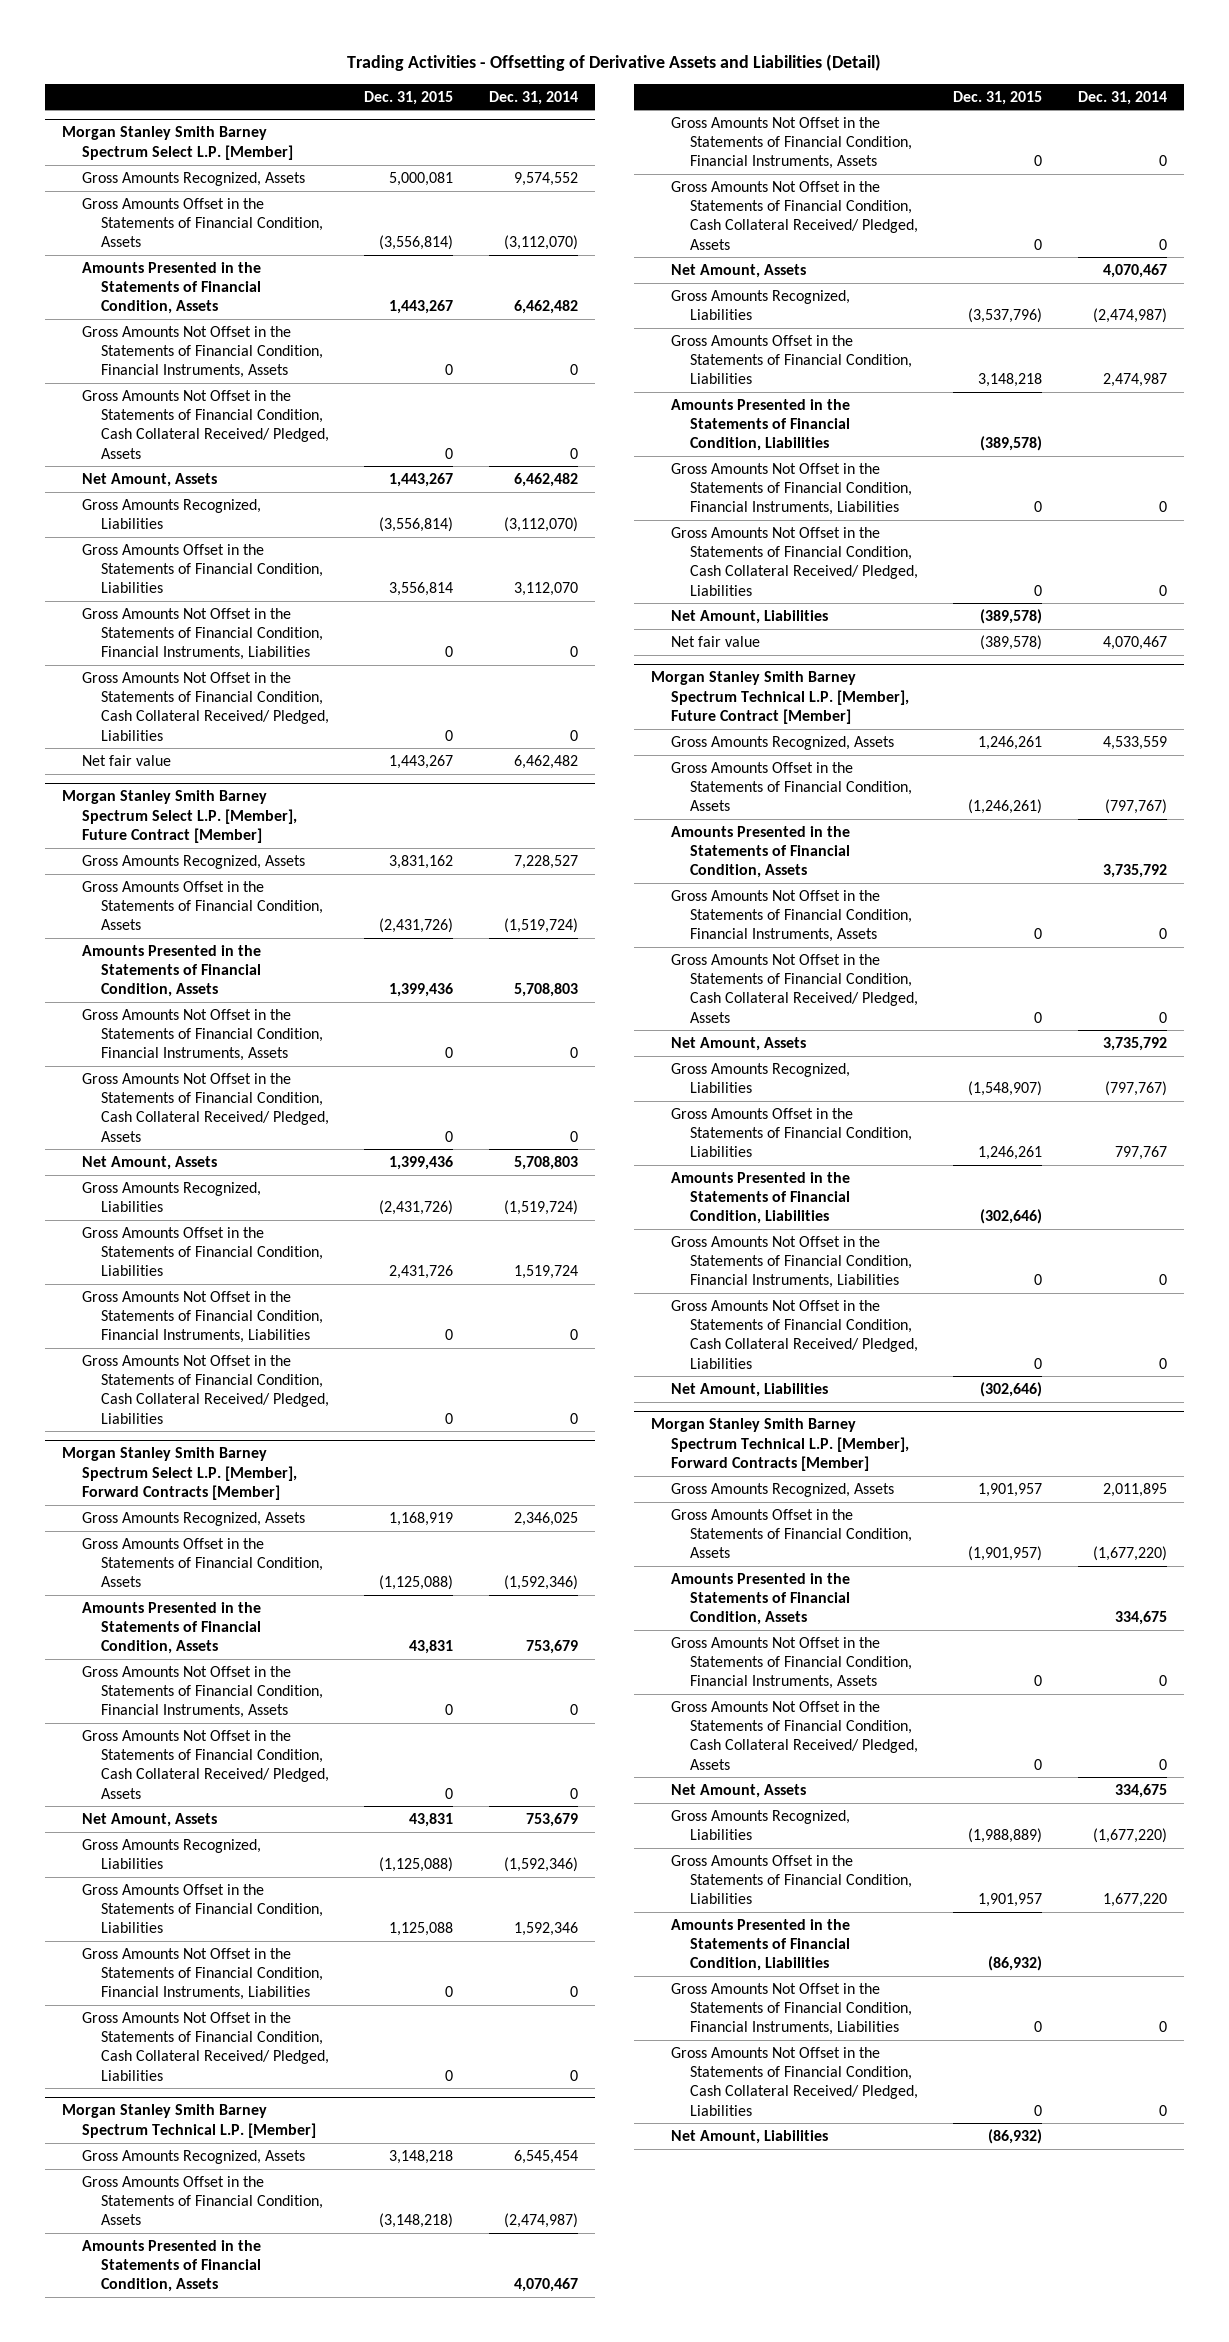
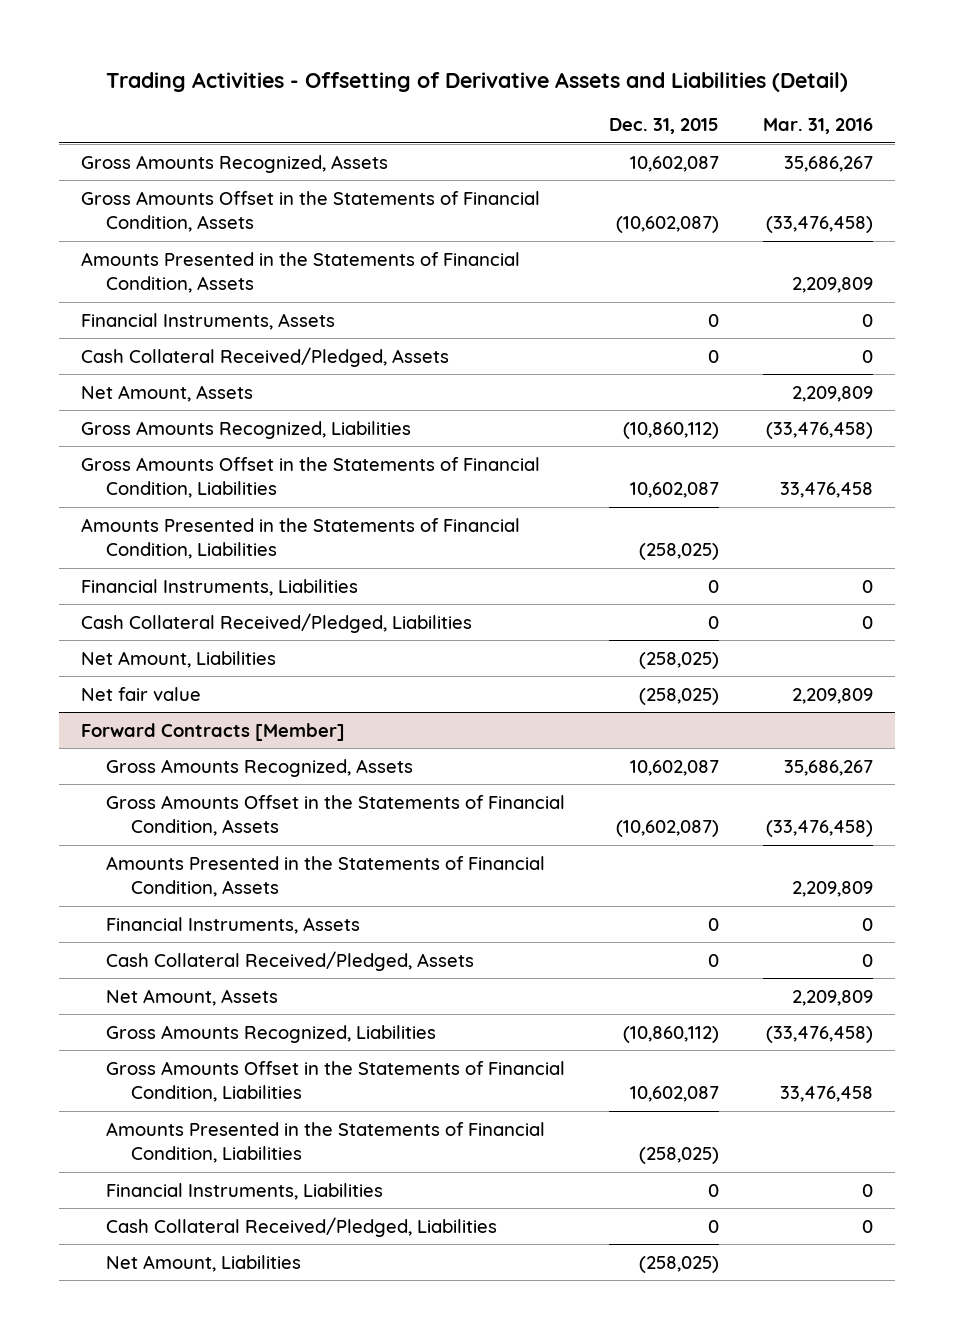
- | Dec. 31, 2015 | Dec. 31, 2014
+ | Dec. 31, 2015 | Mar. 31, 2016
- Morgan Stanley Smith Barney Spectrum Select L.P. [Member]
- Gross Amounts Recognized, Assets | 5,000,081 | 9,574,552
- Gross Amounts Offset in the Statements of Financial Condition, Assets | (3,556,814) | (3,112,070)
- Amounts Presented in the Statements of Financial Condition, Assets | 1,443,267 | 6,462,482
- Gross Amounts Not Offset in the Statements of Financial Condition, Financial Instruments, Assets | 0 | 0
- Gross Amounts Not Offset in the Statements of Financial Condition, Cash Collateral Received/ Pledged, Assets | 0 | 0
- Net Amount, Assets | 1,443,267 | 6,462,482
- Gross Amounts Recognized, Liabilities | (3,556,814) | (3,112,070)
- Gross Amounts Offset in the Statements of Financial Condition, Liabilities | 3,556,814 | 3,112,070
- Gross Amounts Not Offset in the Statements of Financial Condition, Financial Instruments, Liabilities | 0 | 0
- Gross Amounts Not Offset in the Statements of Financial Condition, Cash Collateral Received/ Pledged, Liabilities | 0 | 0
- Net fair value | 1,443,267 | 6,462,482
- Morgan Stanley Smith Barney Spectrum Select L.P. [Member], Future Contract [Member]
- Gross Amounts Recognized, Assets | 3,831,162 | 7,228,527
- Gross Amounts Offset in the Statements of Financial Condition, Assets | (2,431,726) | (1,519,724)
- Amounts Presented in the Statements of Financial Condition, Assets | 1,399,436 | 5,708,803
- Gross Amounts Not Offset in the Statements of Financial Condition, Financial Instruments, Assets | 0 | 0
- Gross Amounts Not Offset in the Statements of Financial Condition, Cash Collateral Received/ Pledged, Assets | 0 | 0
- Net Amount, Assets | 1,399,436 | 5,708,803
- Gross Amounts Recognized, Liabilities | (2,431,726) | (1,519,724)
- Gross Amounts Offset in the Statements of Financial Condition, Liabilities | 2,431,726 | 1,519,724
- Gross Amounts Not Offset in the Statements of Financial Condition, Financial Instruments, Liabilities | 0 | 0
- Gross Amounts Not Offset in the Statements of Financial Condition, Cash Collateral Received/ Pledged, Liabilities | 0 | 0
- Morgan Stanley Smith Barney Spectrum Select L.P. [Member], Forward Contracts [Member]
- Gross Amounts Recognized, Assets | 1,168,919 | 2,346,025
- Gross Amounts Offset in the Statements of Financial Condition, Assets | (1,125,088) | (1,592,346)
- Amounts Presented in the Statements of Financial Condition, Assets | 43,831 | 753,679
- Gross Amounts Not Offset in the Statements of Financial Condition, Financial Instruments, Assets | 0 | 0
- Gross Amounts Not Offset in the Statements of Financial Condition, Cash Collateral Received/ Pledged, Assets | 0 | 0
- Net Amount, Assets | 43,831 | 753,679
- Gross Amounts Recognized, Liabilities | (1,125,088) | (1,592,346)
- Gross Amounts Offset in the Statements of Financial Condition, Liabilities | 1,125,088 | 1,592,346
- Gross Amounts Not Offset in the Statements of Financial Condition, Financial Instruments, Liabilities | 0 | 0
- Gross Amounts Not Offset in the Statements of Financial Condition, Cash Collateral Received/ Pledged, Liabilities | 0 | 0
- Morgan Stanley Smith Barney Spectrum Technical L.P. [Member]
- Gross Amounts Recognized, Assets | 3,148,218 | 6,545,454
- Gross Amounts Offset in the Statements of Financial Condition, Assets | (3,148,218) | (2,474,987)
- Amounts Presented in the Statements of Financial Condition, Assets | | 4,070,467
- Gross Amounts Not Offset in the Statements of Financial Condition, Financial Instruments, Assets | 0 | 0
- Gross Amounts Not Offset in the Statements of Financial Condition, Cash Collateral Received/ Pledged, Assets | 0 | 0
- Net Amount, Assets | | 4,070,467
- Gross Amounts Recognized, Liabilities | (3,537,796) | (2,474,987)
- Gross Amounts Offset in the Statements of Financial Condition, Liabilities | 3,148,218 | 2,474,987
- Amounts Presented in the Statements of Financial Condition, Liabilities | (389,578) |
- Gross Amounts Not Offset in the Statements of Financial Condition, Financial Instruments, Liabilities | 0 | 0
- Gross Amounts Not Offset in the Statements of Financial Condition, Cash Collateral Received/ Pledged, Liabilities | 0 | 0
- Net Amount, Liabilities | (389,578) |
- Net fair value | (389,578) | 4,070,467
- Morgan Stanley Smith Barney Spectrum Technical L.P. [Member], Future Contract [Member]
- Gross Amounts Recognized, Assets | 1,246,261 | 4,533,559
- Gross Amounts Offset in the Statements of Financial Condition, Assets | (1,246,261) | (797,767)
+ Gross Amounts Recognized, Assets | 10,602,087 | 35,686,267
+ Gross Amounts Offset in the Statements of Financial Condition, Assets | (10,602,087) | (33,476,458)
- Gross Amounts Not Offset in the Statements of Financial Condition, Financial Instruments, Assets | 0 | 0
- Gross Amounts Not Offset in the Statements of Financial Condition, Cash Collateral Received/ Pledged, Assets | 0 | 0
+ Financial Instruments, Assets | 0 | 0
+ Cash Collateral Received/Pledged, Assets | 0 | 0
- Gross Amounts Recognized, Liabilities | (1,548,907) | (797,767)
- Gross Amounts Offset in the Statements of Financial Condition, Liabilities | 1,246,261 | 797,767
- Amounts Presented in the Statements of Financial Condition, Liabilities | (302,646) |
- Gross Amounts Not Offset in the Statements of Financial Condition, Financial Instruments, Liabilities | 0 | 0
- Gross Amounts Not Offset in the Statements of Financial Condition, Cash Collateral Received/ Pledged, Liabilities | 0 | 0
- Net Amount, Liabilities | (302,646) |
- Morgan Stanley Smith Barney Spectrum Technical L.P. [Member], Forward Contracts [Member]
- Gross Amounts Recognized, Assets | 1,901,957 | 2,011,895
- Gross Amounts Offset in the Statements of Financial Condition, Assets | (1,901,957) | (1,677,220)
+ Gross Amounts Recognized, Liabilities | (10,860,112) | (33,476,458)
+ Gross Amounts Offset in the Statements of Financial Condition, Liabilities | 10,602,087 | 33,476,458
+ Amounts Presented in the Statements of Financial Condition, Liabilities | (258,025) |
+ Financial Instruments, Liabilities | 0 | 0
+ Cash Collateral Received/Pledged, Liabilities | 0 | 0
+ Net Amount, Liabilities | (258,025) |
+ Net fair value | (258,025) | 2,209,809
+ Forward Contracts [Member]
+ Gross Amounts Recognized, Assets | 10,602,087 | 35,686,267
+ Gross Amounts Offset in the Statements of Financial Condition, Assets | (10,602,087) | (33,476,458)
- Gross Amounts Not Offset in the Statements of Financial Condition, Financial Instruments, Assets | 0 | 0
- Gross Amounts Not Offset in the Statements of Financial Condition, Cash Collateral Received/ Pledged, Assets | 0 | 0
+ Financial Instruments, Assets | 0 | 0
+ Cash Collateral Received/Pledged, Assets | 0 | 0
- Gross Amounts Recognized, Liabilities | (1,988,889) | (1,677,220)
- Gross Amounts Offset in the Statements of Financial Condition, Liabilities | 1,901,957 | 1,677,220
- Amounts Presented in the Statements of Financial Condition, Liabilities | (86,932) |
- Gross Amounts Not Offset in the Statements of Financial Condition, Financial Instruments, Liabilities | 0 | 0
- Gross Amounts Not Offset in the Statements of Financial Condition, Cash Collateral Received/ Pledged, Liabilities | 0 | 0
- Net Amount, Liabilities | (86,932) |
+ Gross Amounts Recognized, Liabilities | (10,860,112) | (33,476,458)
+ Gross Amounts Offset in the Statements of Financial Condition, Liabilities | 10,602,087 | 33,476,458
+ Amounts Presented in the Statements of Financial Condition, Liabilities | (258,025) |
+ Financial Instruments, Liabilities | 0 | 0
+ Cash Collateral Received/Pledged, Liabilities | 0 | 0
+ Net Amount, Liabilities | (258,025) |

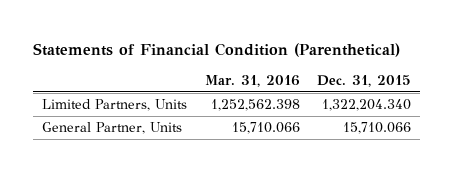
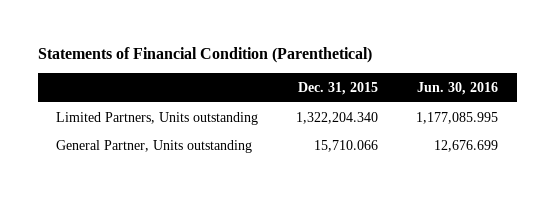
- | Mar. 31, 2016 | Dec. 31, 2015
+ | Dec. 31, 2015 | Jun. 30, 2016
- Limited Partners, Units | 1,252,562.398 | 1,322,204.340
- General Partner, Units | 15,710.066 | 15,710.066
+ Limited Partners, Units outstanding | 1,322,204.340 | 1,177,085.995
+ General Partner, Units outstanding | 15,710.066 | 12,676.699

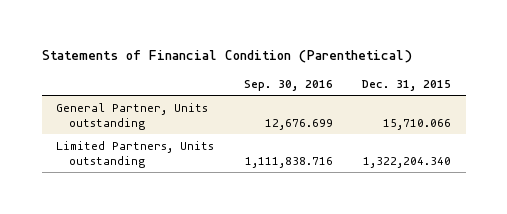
- | Dec. 31, 2015 | Jun. 30, 2016
+ | Sep. 30, 2016 | Dec. 31, 2015
moved down: Limited Partners, Units outstanding | 1,111,838.716 | 1,322,204.340

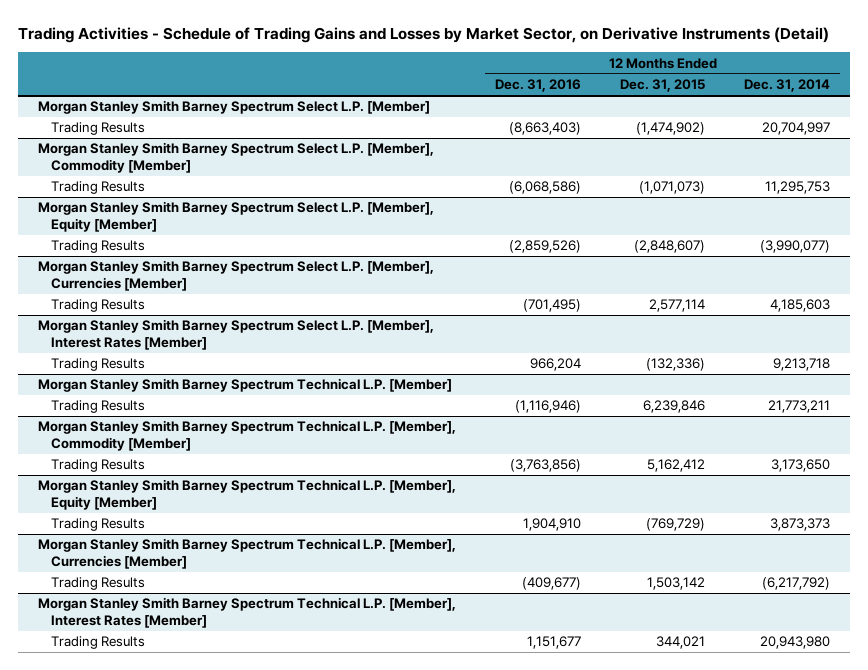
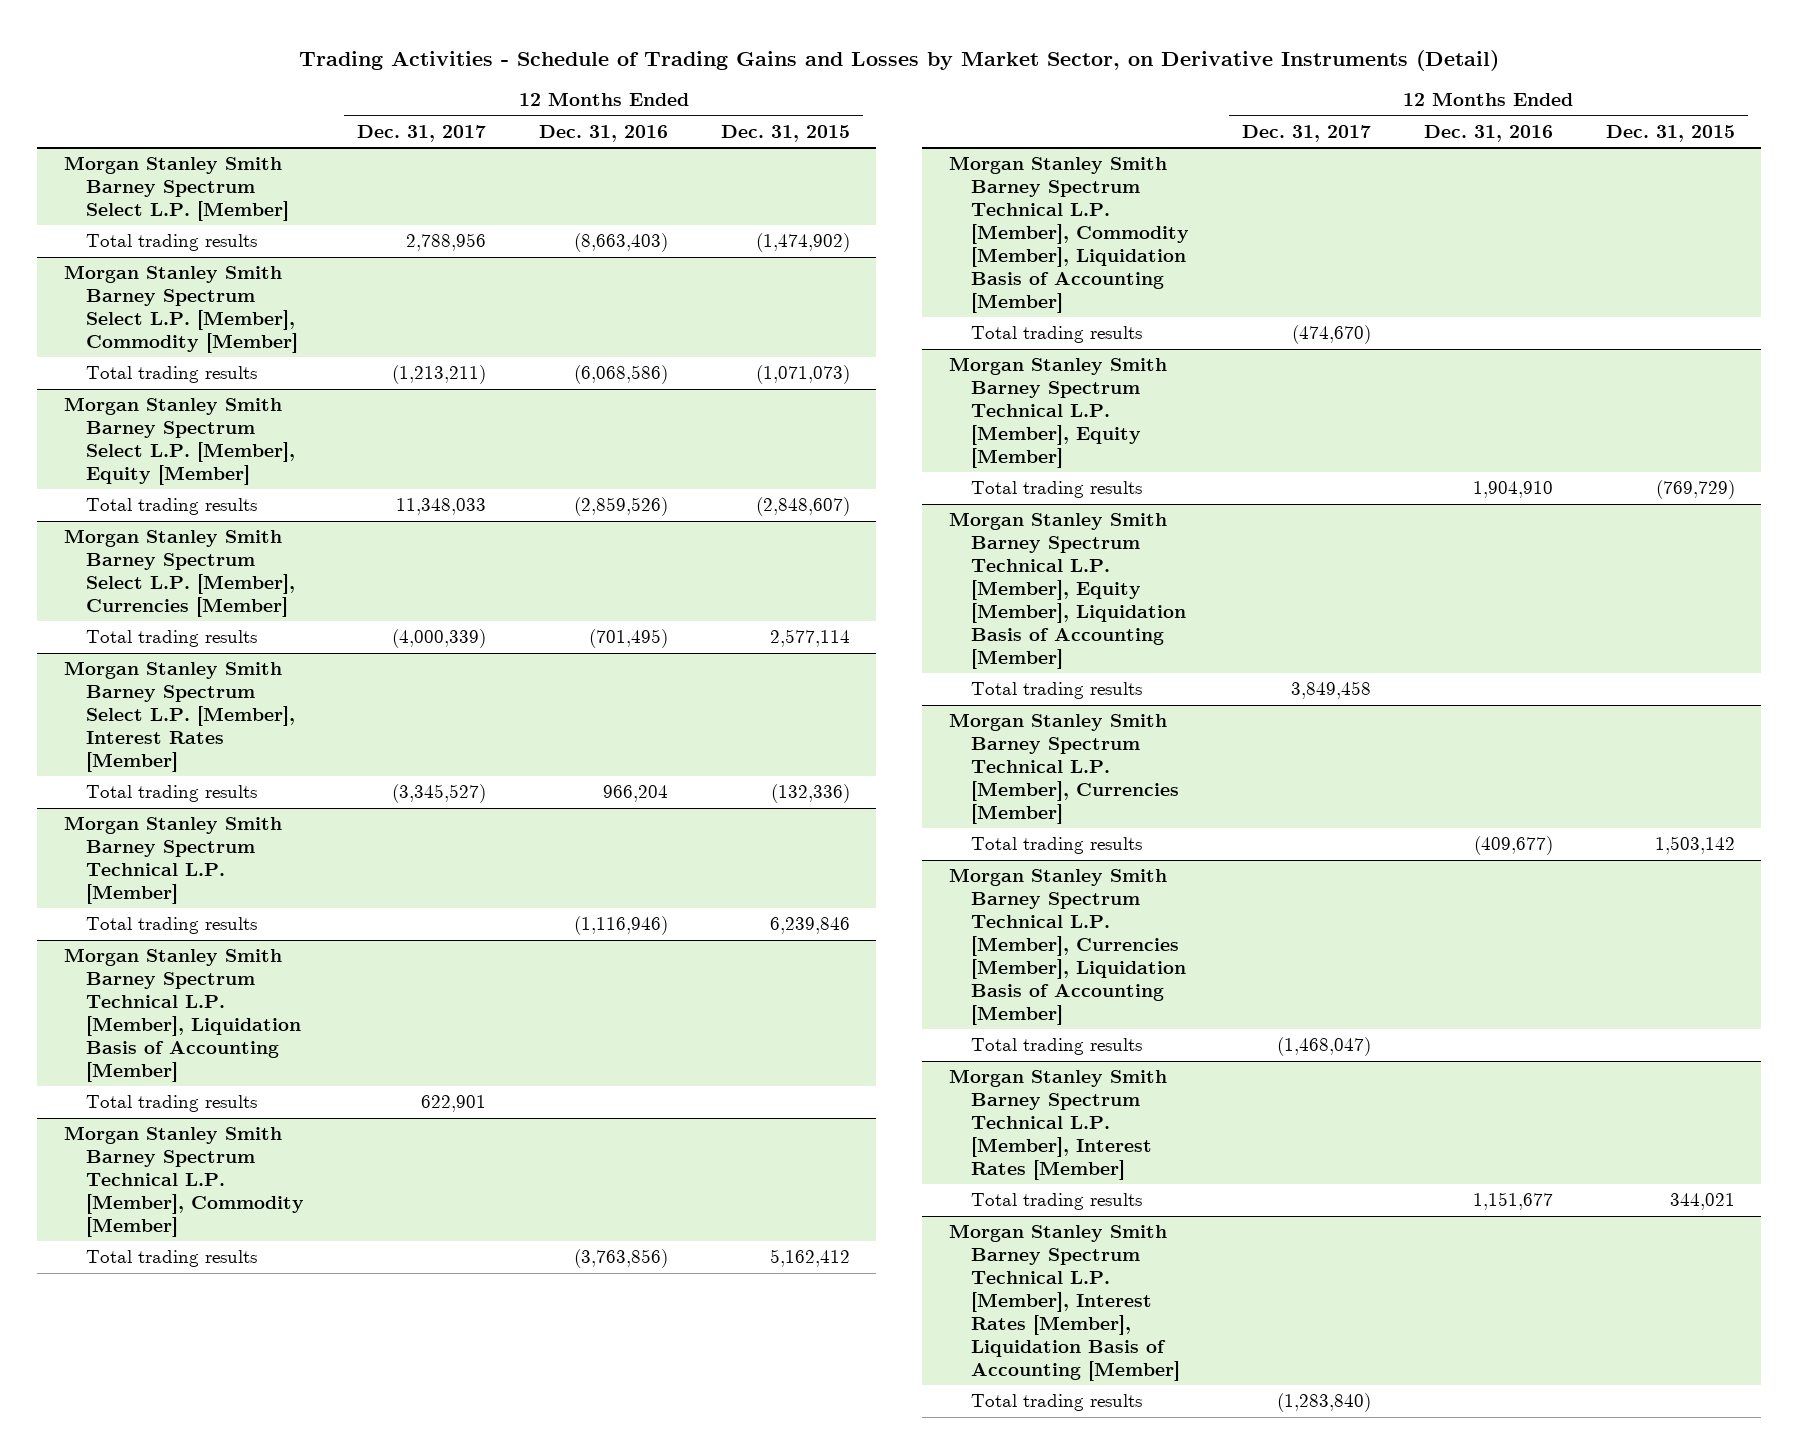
- | 12 Months Ended Dec. 31, 2016 | 12 Months Ended Dec. 31, 2015 | 12 Months Ended Dec. 31, 2014
+ | 12 Months Ended Dec. 31, 2017 | 12 Months Ended Dec. 31, 2016 | 12 Months Ended Dec. 31, 2015
@ Morgan Stanley Smith Barney Spectrum Select L.P. [Member]
- Trading Results | (8,663,403) | (1,474,902) | 20,704,997
+ Total trading results | 2,788,956 | (8,663,403) | (1,474,902)
@ Morgan Stanley Smith Barney Spectrum Select L.P. [Member], Commodity [Member]
- Trading Results | (6,068,586) | (1,071,073) | 11,295,753
+ Total trading results | (1,213,211) | (6,068,586) | (1,071,073)
@ Morgan Stanley Smith Barney Spectrum Select L.P. [Member], Equity [Member]
- Trading Results | (2,859,526) | (2,848,607) | (3,990,077)
+ Total trading results | 11,348,033 | (2,859,526) | (2,848,607)
@ Morgan Stanley Smith Barney Spectrum Select L.P. [Member], Currencies [Member]
- Trading Results | (701,495) | 2,577,114 | 4,185,603
+ Total trading results | (4,000,339) | (701,495) | 2,577,114
@ Morgan Stanley Smith Barney Spectrum Select L.P. [Member], Interest Rates [Member]
- Trading Results | 966,204 | (132,336) | 9,213,718
+ Total trading results | (3,345,527) | 966,204 | (132,336)
@ Morgan Stanley Smith Barney Spectrum Technical L.P. [Member]
- Trading Results | (1,116,946) | 6,239,846 | 21,773,211
+ Total trading results | | (1,116,946) | 6,239,846
+ Morgan Stanley Smith Barney Spectrum Technical L.P. [Member], Liquidation Basis of Accounting [Member]
+ Total trading results | 622,901 | |
@ Morgan Stanley Smith Barney Spectrum Technical L.P. [Member], Commodity [Member]
- Trading Results | (3,763,856) | 5,162,412 | 3,173,650
+ Total trading results | | (3,763,856) | 5,162,412
+ Morgan Stanley Smith Barney Spectrum Technical L.P. [Member], Commodity [Member], Liquidation Basis of Accounting [Member]
+ Total trading results | (474,670) | |
@ Morgan Stanley Smith Barney Spectrum Technical L.P. [Member], Equity [Member]
- Trading Results | 1,904,910 | (769,729) | 3,873,373
+ Total trading results | | 1,904,910 | (769,729)
+ Morgan Stanley Smith Barney Spectrum Technical L.P. [Member], Equity [Member], Liquidation Basis of Accounting [Member]
+ Total trading results | 3,849,458 | |
@ Morgan Stanley Smith Barney Spectrum Technical L.P. [Member], Currencies [Member]
- Trading Results | (409,677) | 1,503,142 | (6,217,792)
+ Total trading results | | (409,677) | 1,503,142
+ Morgan Stanley Smith Barney Spectrum Technical L.P. [Member], Currencies [Member], Liquidation Basis of Accounting [Member]
+ Total trading results | (1,468,047) | |
@ Morgan Stanley Smith Barney Spectrum Technical L.P. [Member], Interest Rates [Member]
- Trading Results | 1,151,677 | 344,021 | 20,943,980
+ Total trading results | | 1,151,677 | 344,021
+ Morgan Stanley Smith Barney Spectrum Technical L.P. [Member], Interest Rates [Member], Liquidation Basis of Accounting [Member]
+ Total trading results | (1,283,840) | |

